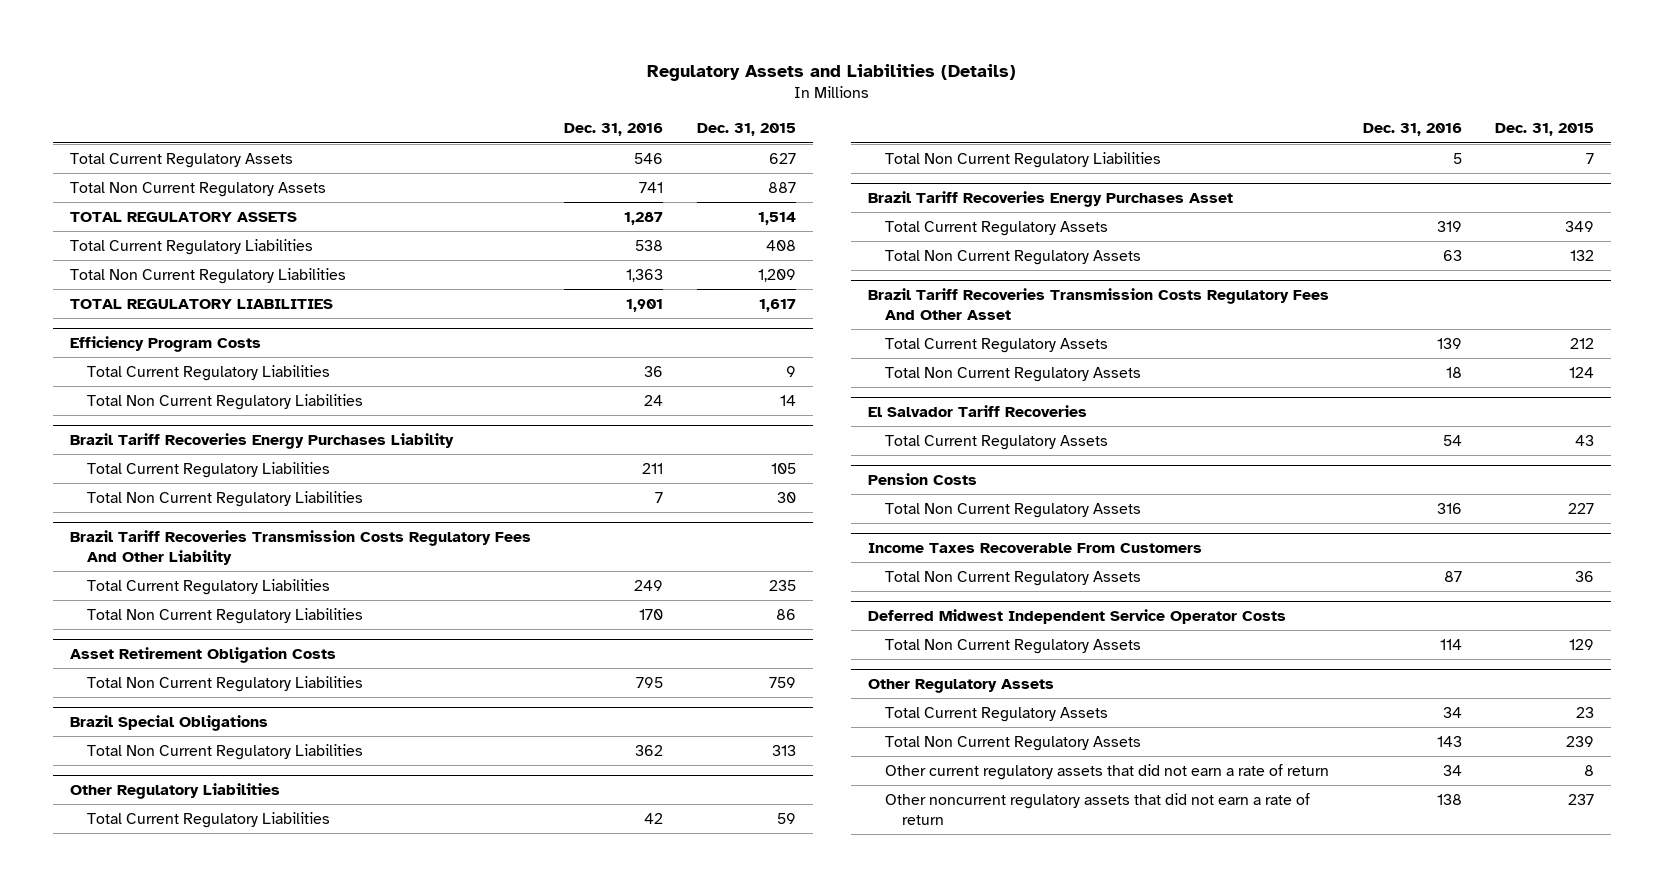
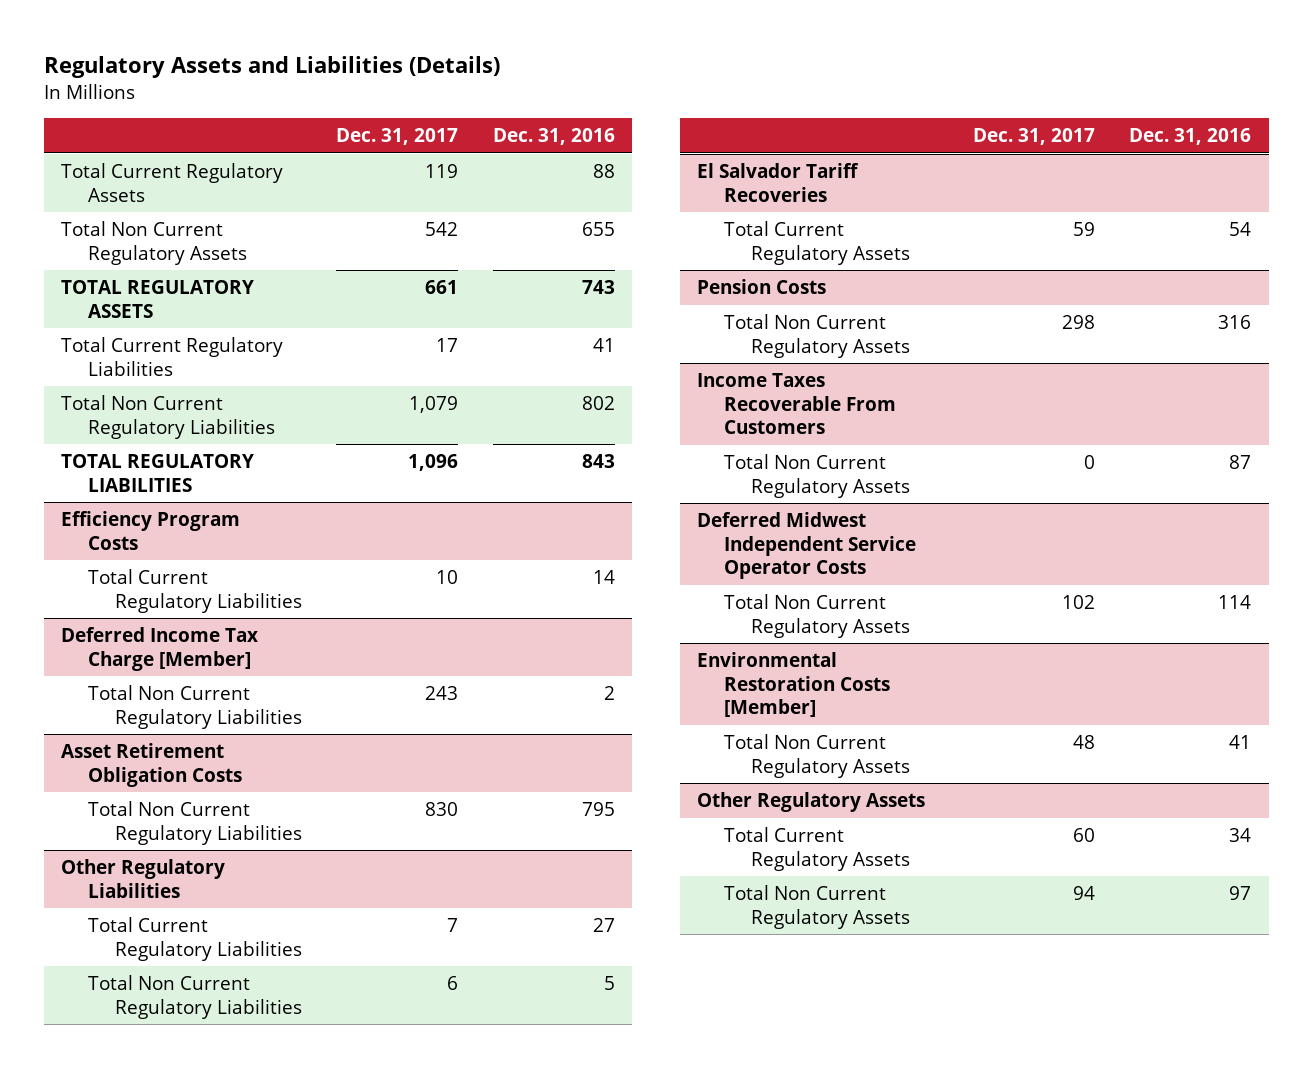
- | Dec. 31, 2016 | Dec. 31, 2015
+ | Dec. 31, 2017 | Dec. 31, 2016
- Total Current Regulatory Assets | 546 | 627
- Total Non Current Regulatory Assets | 741 | 887
- TOTAL REGULATORY ASSETS | 1,287 | 1,514
- Total Current Regulatory Liabilities | 538 | 408
- Total Non Current Regulatory Liabilities | 1,363 | 1,209
- TOTAL REGULATORY LIABILITIES | 1,901 | 1,617
+ Total Current Regulatory Assets | 119 | 88
+ Total Non Current Regulatory Assets | 542 | 655
+ TOTAL REGULATORY ASSETS | 661 | 743
+ Total Current Regulatory Liabilities | 17 | 41
+ Total Non Current Regulatory Liabilities | 1,079 | 802
+ TOTAL REGULATORY LIABILITIES | 1,096 | 843
@ Efficiency Program Costs
- Total Current Regulatory Liabilities | 36 | 9
- Total Non Current Regulatory Liabilities | 24 | 14
- Brazil Tariff Recoveries Energy Purchases Liability
- Total Current Regulatory Liabilities | 211 | 105
- Total Non Current Regulatory Liabilities | 7 | 30
- Brazil Tariff Recoveries Transmission Costs Regulatory Fees And Other Liability
- Total Current Regulatory Liabilities | 249 | 235
- Total Non Current Regulatory Liabilities | 170 | 86
@ Efficiency Program Costs
+ Total Current Regulatory Liabilities | 10 | 14
+ Deferred Income Tax Charge [Member]
+ Total Non Current Regulatory Liabilities | 243 | 2
- Brazil Special Obligations
- Total Non Current Regulatory Liabilities | 362 | 313
@ Other Regulatory Liabilities
- Total Current Regulatory Liabilities | 42 | 59
+ Total Current Regulatory Liabilities | 7 | 27
- Brazil Tariff Recoveries Energy Purchases Asset
- Total Current Regulatory Assets | 319 | 349
- Total Non Current Regulatory Assets | 63 | 132
- Brazil Tariff Recoveries Transmission Costs Regulatory Fees And Other Asset
- Total Current Regulatory Assets | 139 | 212
- Total Non Current Regulatory Assets | 18 | 124
+ Environmental Restoration Costs [Member]
+ Total Non Current Regulatory Assets | 48 | 41
@ Other Regulatory Assets
- Total Non Current Regulatory Assets | 143 | 239
- Other current regulatory assets that did not earn a rate of return | 34 | 8
- Other noncurrent regulatory assets that did not earn a rate of return | 138 | 237
+ Total Non Current Regulatory Assets | 94 | 97

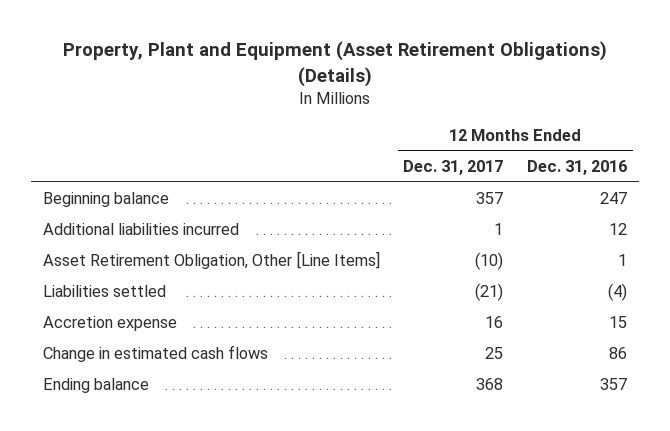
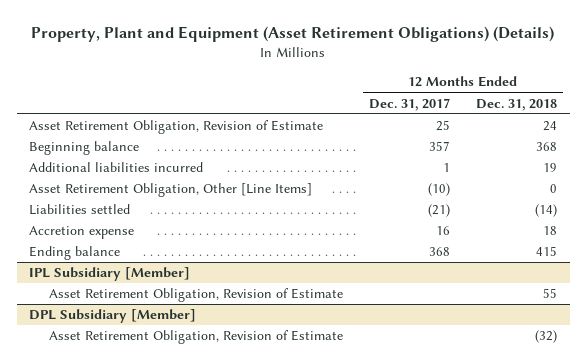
- | 12 Months Ended Dec. 31, 2017 | 12 Months Ended Dec. 31, 2016
+ | 12 Months Ended Dec. 31, 2017 | 12 Months Ended Dec. 31, 2018
+ Asset Retirement Obligation, Revision of Estimate | 25 | 24
- Change in estimated cash flows | 25 | 86
+ IPL Subsidiary [Member]
+ Asset Retirement Obligation, Revision of Estimate | | 55
+ DPL Subsidiary [Member]
+ Asset Retirement Obligation, Revision of Estimate | | (32)

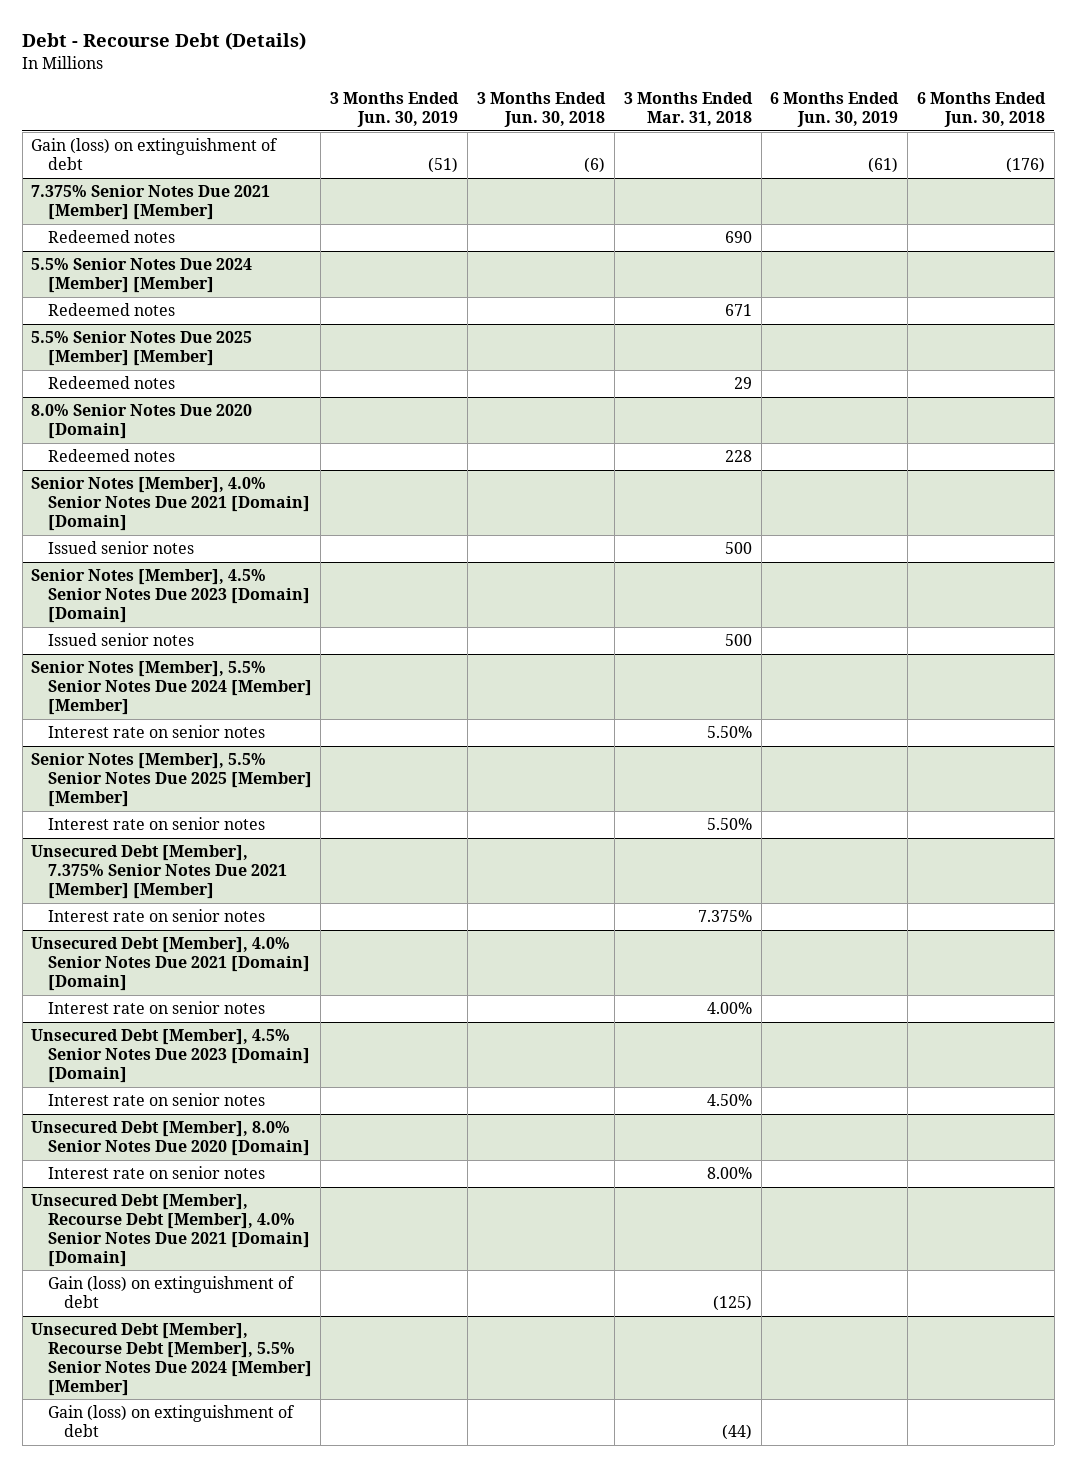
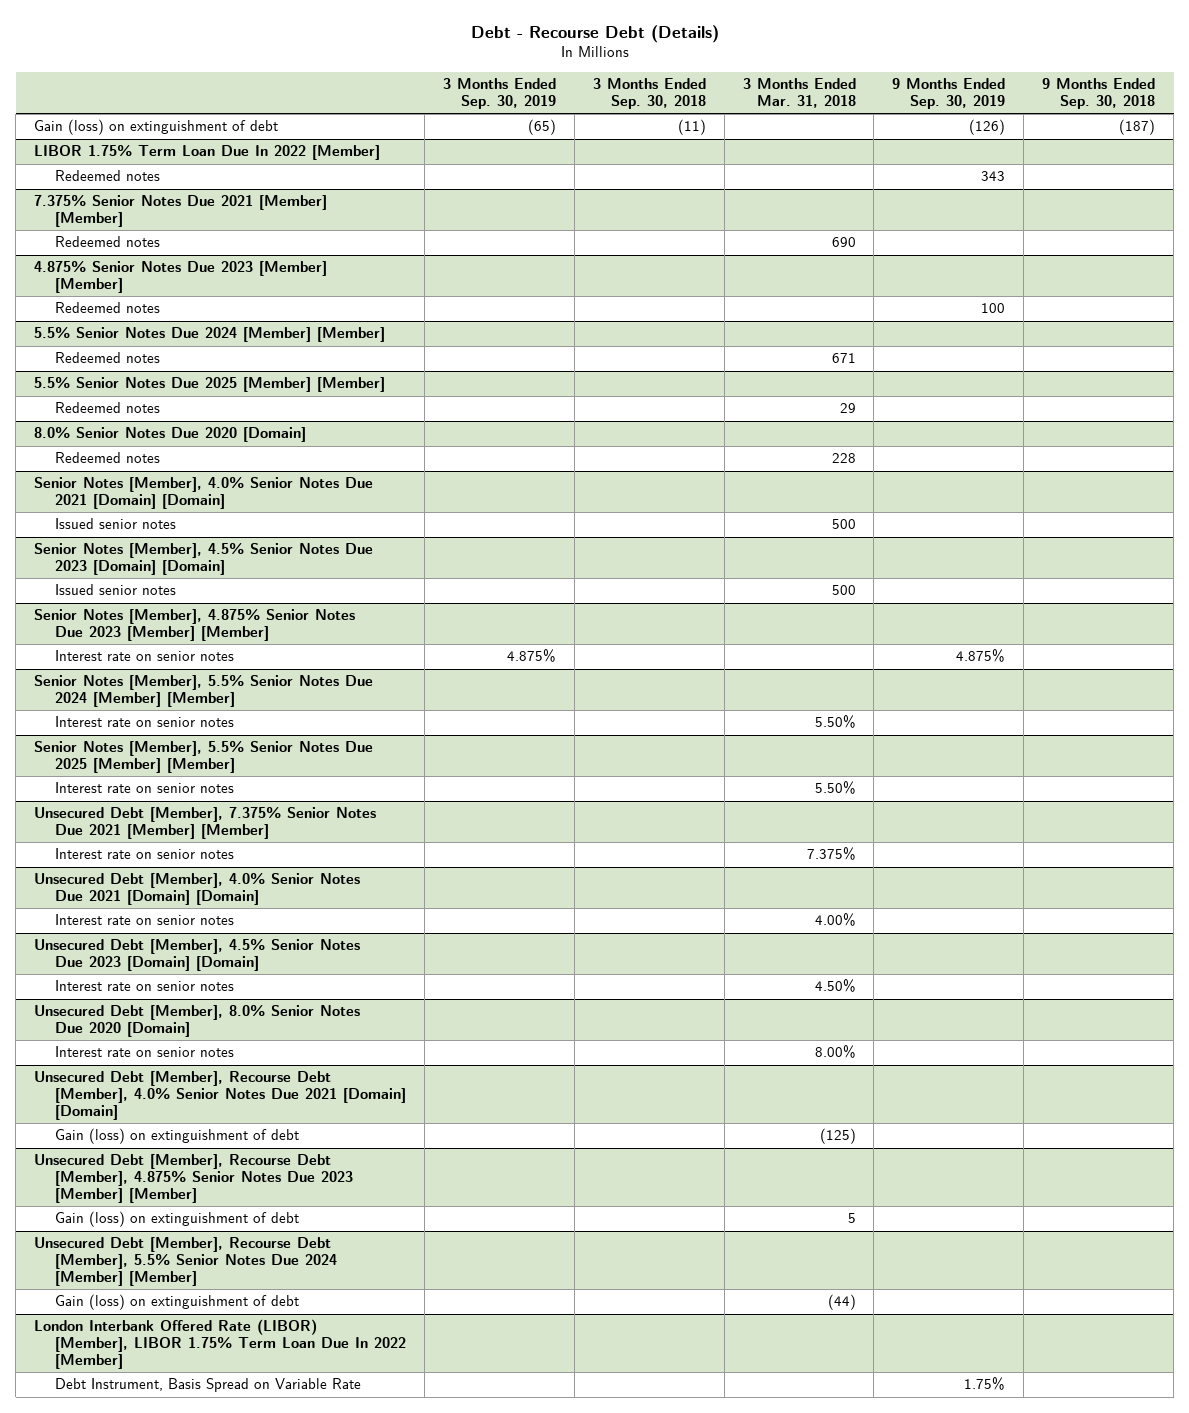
- | 3 Months Ended Jun. 30, 2019 | 3 Months Ended Jun. 30, 2018 | 3 Months Ended Mar. 31, 2018 | 6 Months Ended Jun. 30, 2019 | 6 Months Ended Jun. 30, 2018
+ | 3 Months Ended Sep. 30, 2019 | 3 Months Ended Sep. 30, 2018 | 3 Months Ended Mar. 31, 2018 | 9 Months Ended Sep. 30, 2019 | 9 Months Ended Sep. 30, 2018
+ LIBOR 1.75% Term Loan Due In 2022 [Member]
+ Redeemed notes | | | | 343 |
+ 4.875% Senior Notes Due 2023 [Member] [Member]
+ Redeemed notes | | | | 100 |
+ Senior Notes [Member], 4.875% Senior Notes Due 2023 [Member] [Member]
+ Interest rate on senior notes | 4.875% | | | 4.875% |
+ Unsecured Debt [Member], Recourse Debt [Member], 4.875% Senior Notes Due 2023 [Member] [Member]
+ Gain (loss) on extinguishment of debt | | | 5 | |
+ London Interbank Offered Rate (LIBOR) [Member], LIBOR 1.75% Term Loan Due In 2022 [Member]
+ Debt Instrument, Basis Spread on Variable Rate | | | | 1.75% |

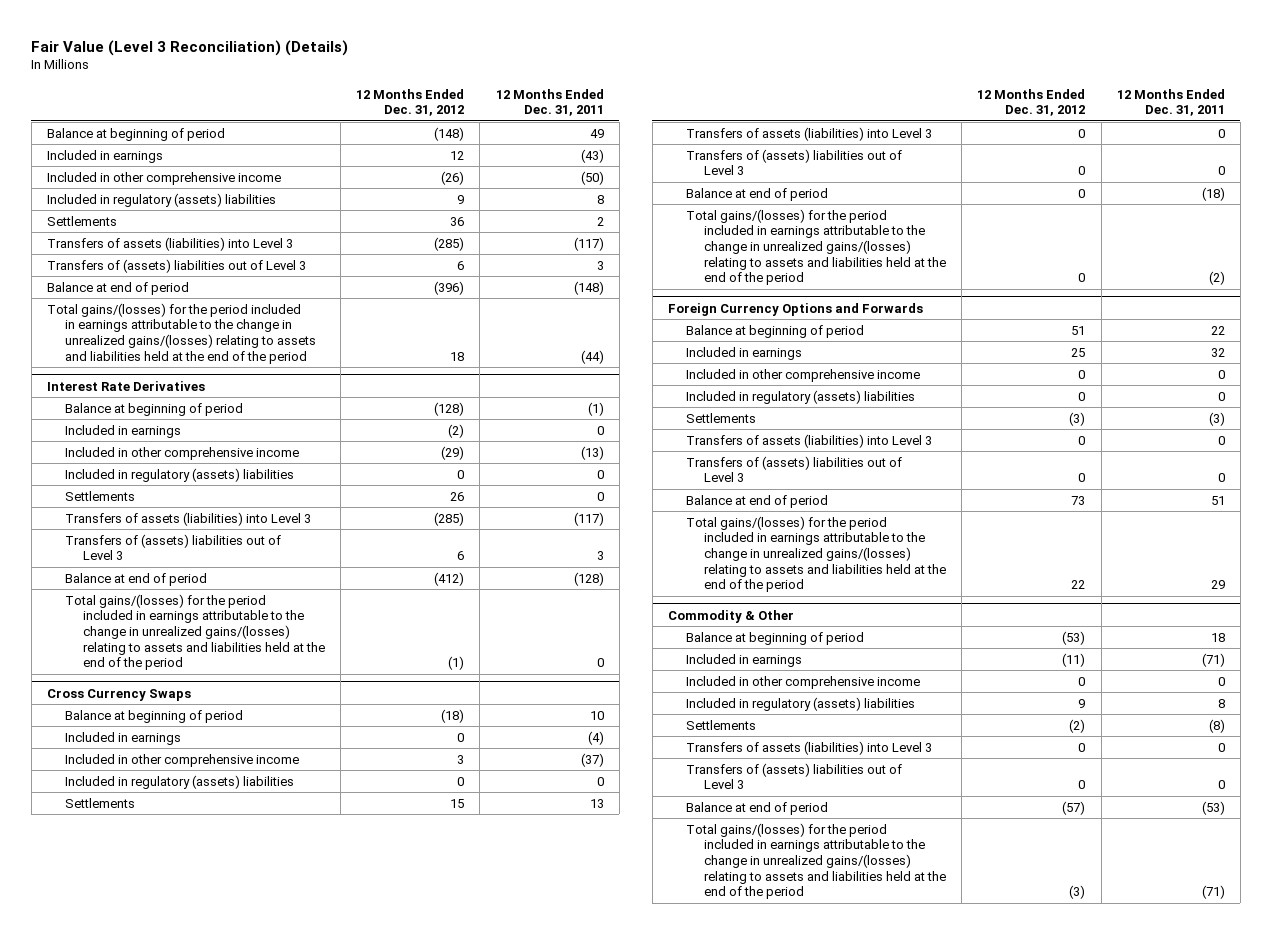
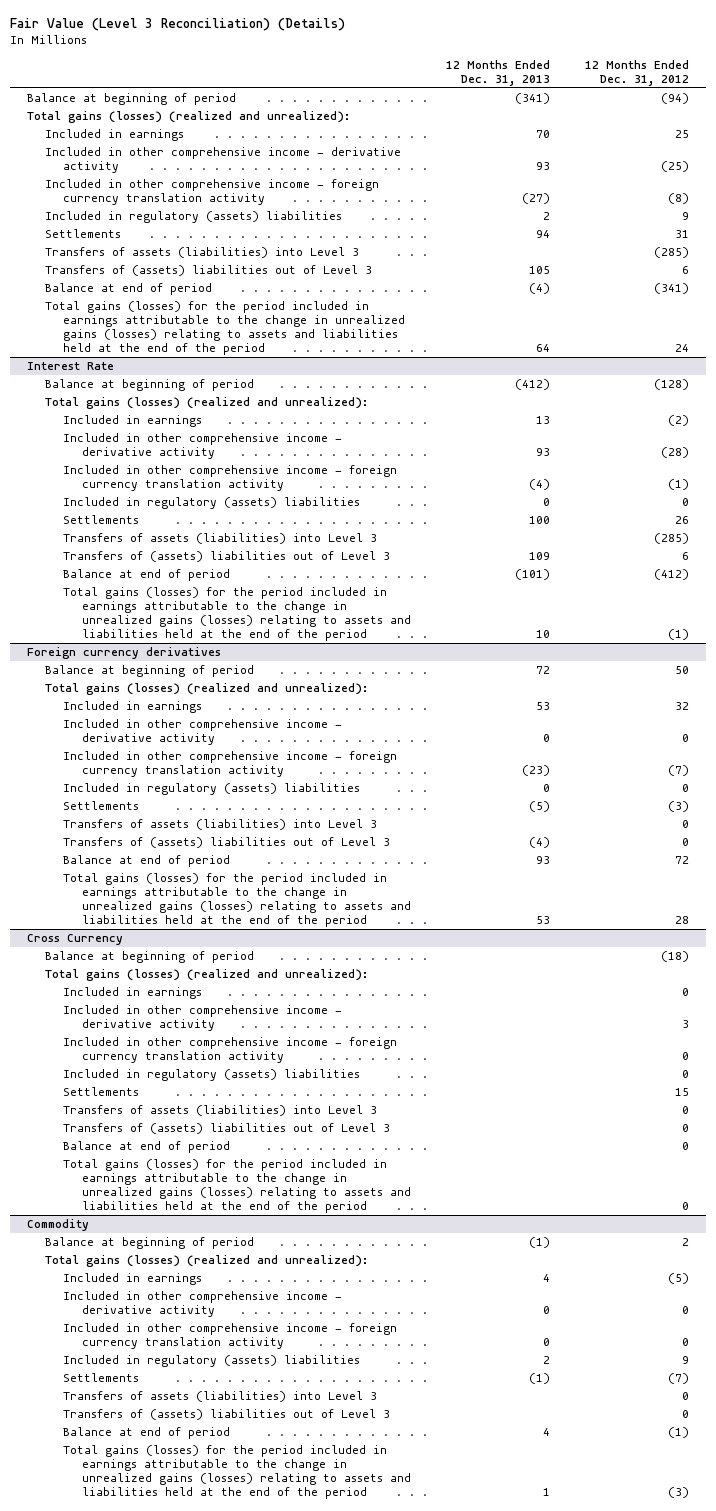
- | 12 Months Ended Dec. 31, 2012 | 12 Months Ended Dec. 31, 2011
+ | 12 Months Ended Dec. 31, 2013 | 12 Months Ended Dec. 31, 2012
- Balance at beginning of period | (148) | 49
- Included in earnings | 12 | (43)
- Included in other comprehensive income | (26) | (50)
+ Balance at beginning of period | (341) | (94)
+ Total gains (losses) (realized and unrealized):
+ Included in earnings | 70 | 25
+ Included in other comprehensive income - derivative activity | 93 | (25)
+ Included in other comprehensive income - foreign currency translation activity | (27) | (8)
- Settlements | 36 | 2
+ Settlements | 94 | 31
- Balance at end of period | (396) | (148)
- Total gains/(losses) for the period included in earnings attributable to the change in unrealized gains/(losses) relating to assets and liabilities held at the end of the period | 18 | (44)
- Interest Rate Derivatives
+ Balance at end of period | (4) | (341)
+ Total gains (losses) for the period included in earnings attributable to the change in unrealized gains (losses) relating to assets and liabilities held at the end of the period | 64 | 24
+ Interest Rate
+ Total gains (losses) (realized and unrealized):
- Included in other comprehensive income | (29) | (13)
+ Included in other comprehensive income - derivative activity | 93 | (28)
+ Included in other comprehensive income - foreign currency translation activity | (4) | (1)
- Total gains/(losses) for the period included in earnings attributable to the change in unrealized gains/(losses) relating to assets and liabilities held at the end of the period | (1) | 0
- Cross Currency Swaps
+ Total gains (losses) for the period included in earnings attributable to the change in unrealized gains (losses) relating to assets and liabilities held at the end of the period | 10 | (1)
+ Foreign currency derivatives
+ Balance at beginning of period | 72 | 50
+ Total gains (losses) (realized and unrealized):
+ Included in earnings | 53 | 32
+ Included in other comprehensive income - derivative activity | 0 | 0
+ Included in other comprehensive income - foreign currency translation activity | (23) | (7)
+ Included in regulatory (assets) liabilities | 0 | 0
+ Settlements | (5) | (3)
+ Transfers of assets (liabilities) into Level 3 | | 0
+ Transfers of (assets) liabilities out of Level 3 | (4) | 0
+ Balance at end of period | 93 | 72
+ Total gains (losses) for the period included in earnings attributable to the change in unrealized gains (losses) relating to assets and liabilities held at the end of the period | 53 | 28
+ Cross Currency
+ Total gains (losses) (realized and unrealized):
- Included in other comprehensive income | 3 | (37)
+ Included in other comprehensive income - derivative activity | | 3
+ Included in other comprehensive income - foreign currency translation activity | | 0
- Total gains/(losses) for the period included in earnings attributable to the change in unrealized gains/(losses) relating to assets and liabilities held at the end of the period | 0 | (2)
- Foreign Currency Options and Forwards
- Balance at beginning of period | 51 | 22
- Included in earnings | 25 | 32
- Included in other comprehensive income | 0 | 0
- Included in regulatory (assets) liabilities | 0 | 0
- Settlements | (3) | (3)
- Transfers of assets (liabilities) into Level 3 | 0 | 0
- Transfers of (assets) liabilities out of Level 3 | 0 | 0
- Balance at end of period | 73 | 51
- Total gains/(losses) for the period included in earnings attributable to the change in unrealized gains/(losses) relating to assets and liabilities held at the end of the period | 22 | 29
- Commodity & Other
- Balance at beginning of period | (53) | 18
- Included in earnings | (11) | (71)
- Included in other comprehensive income | 0 | 0
+ Total gains (losses) for the period included in earnings attributable to the change in unrealized gains (losses) relating to assets and liabilities held at the end of the period | | 0
+ Commodity
+ Balance at beginning of period | (1) | 2
+ Total gains (losses) (realized and unrealized):
+ Included in earnings | 4 | (5)
+ Included in other comprehensive income - derivative activity | 0 | 0
+ Included in other comprehensive income - foreign currency translation activity | 0 | 0
- Settlements | (2) | (8)
+ Settlements | (1) | (7)
- Balance at end of period | (57) | (53)
- Total gains/(losses) for the period included in earnings attributable to the change in unrealized gains/(losses) relating to assets and liabilities held at the end of the period | (3) | (71)
+ Balance at end of period | 4 | (1)
+ Total gains (losses) for the period included in earnings attributable to the change in unrealized gains (losses) relating to assets and liabilities held at the end of the period | 1 | (3)

